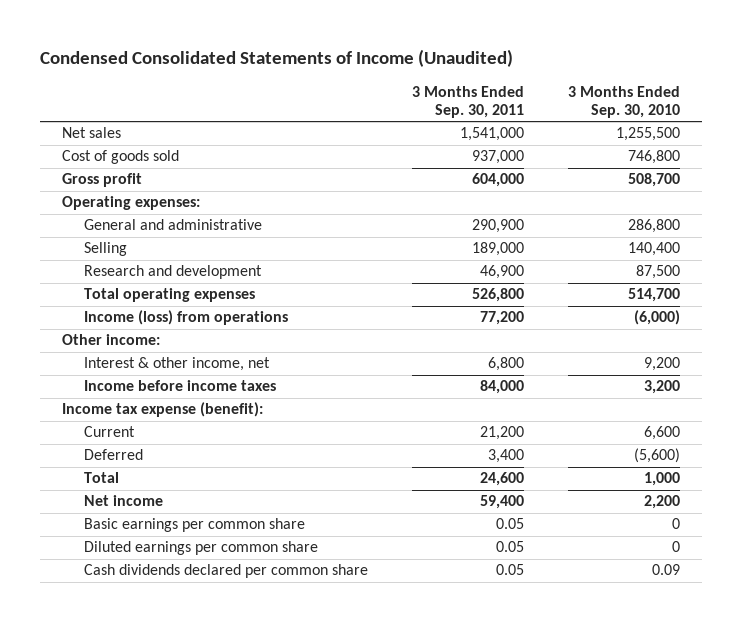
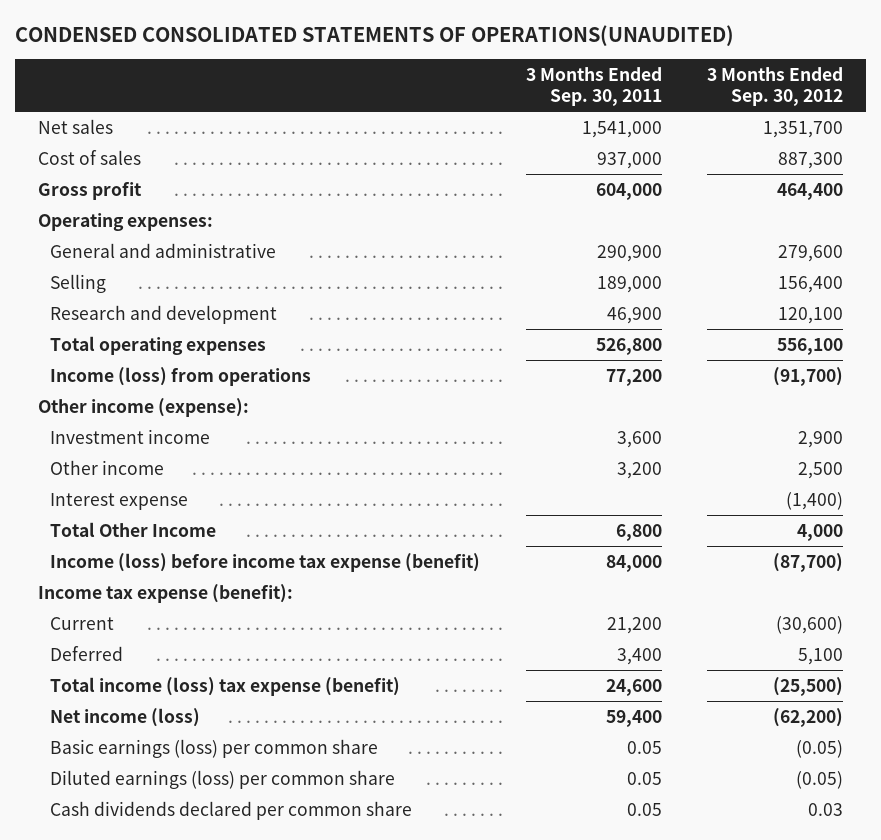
- Condensed Consolidated Statements of Income (Unaudited)
+ CONDENSED CONSOLIDATED STATEMENTS OF OPERATIONS(UNAUDITED)
- | 3 Months Ended Sep. 30, 2011 | 3 Months Ended Sep. 30, 2010
+ | 3 Months Ended Sep. 30, 2011 | 3 Months Ended Sep. 30, 2012
- Cost of goods sold | 937,000 | 746,800
+ Cost of sales | 937,000 | 887,300
- Other income:
- Interest & other income, net | 6,800 | 9,200
- Income before income taxes | 84,000 | 3,200
+ Other income (expense):
+ Investment income | 3,600 | 2,900
+ Other income | 3,200 | 2,500
+ Interest expense | | (1,400)
+ Total Other Income | 6,800 | 4,000
+ Income (loss) before income tax expense (benefit) | 84,000 | (87,700)
- Total | 24,600 | 1,000
- Net income | 59,400 | 2,200
- Basic earnings per common share | 0.05 | 0
- Diluted earnings per common share | 0.05 | 0
+ Total income (loss) tax expense (benefit) | 24,600 | (25,500)
+ Net income (loss) | 59,400 | (62,200)
+ Basic earnings (loss) per common share | 0.05 | (0.05)
+ Diluted earnings (loss) per common share | 0.05 | (0.05)

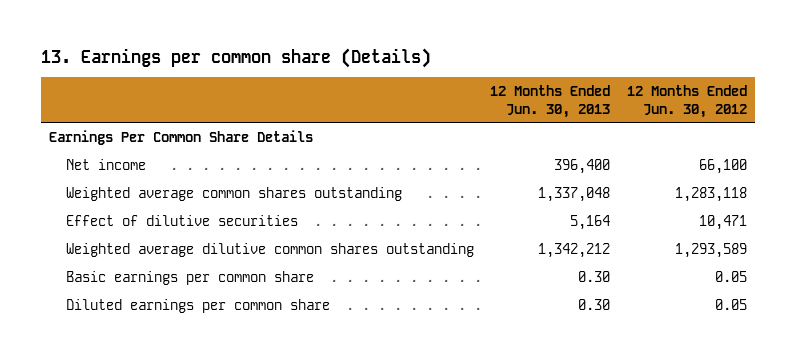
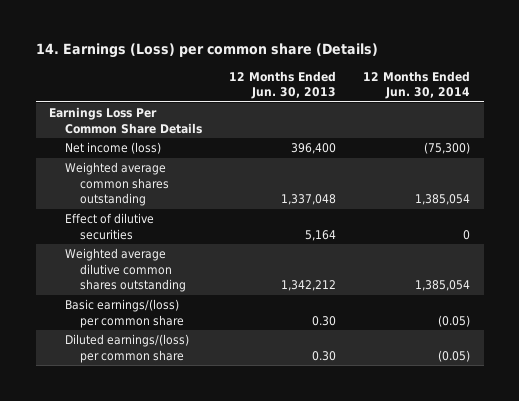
- 13. Earnings per common share (Details)
+ 14. Earnings (Loss) per common share (Details)
- | 12 Months Ended Jun. 30, 2013 | 12 Months Ended Jun. 30, 2012
+ | 12 Months Ended Jun. 30, 2013 | 12 Months Ended Jun. 30, 2014
- Earnings Per Common Share Details
- Net income | 396,400 | 66,100
+ Earnings Loss Per Common Share Details
+ Net income (loss) | 396,400 | (75,300)
- Basic earnings per common share | 0.30 | 0.05
- Diluted earnings per common share | 0.30 | 0.05
+ Basic earnings/(loss) per common share | 0.30 | (0.05)
+ Diluted earnings/(loss) per common share | 0.30 | (0.05)

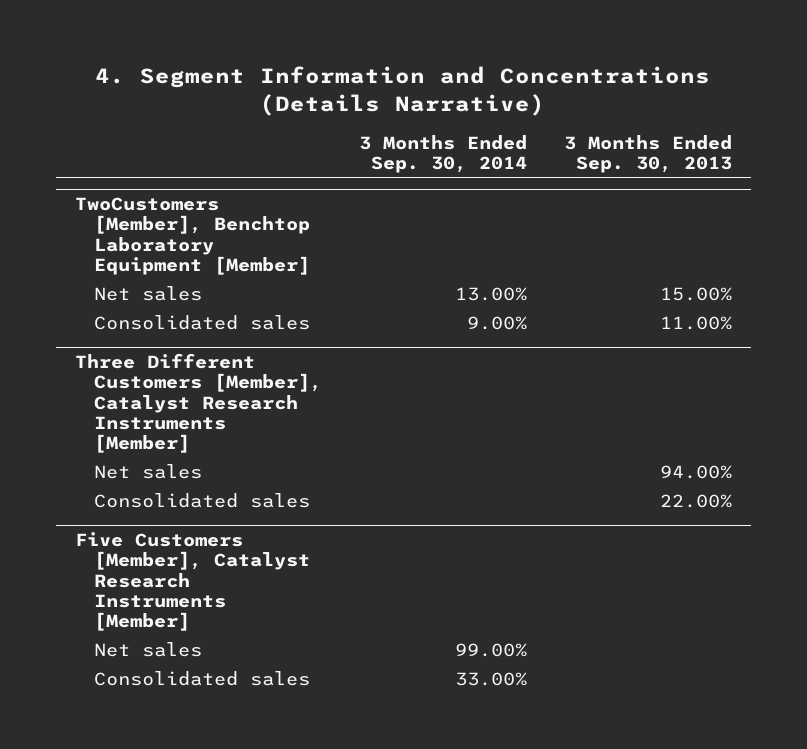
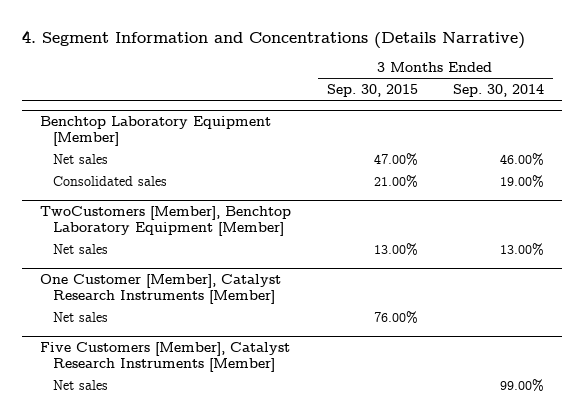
- | 3 Months Ended Sep. 30, 2014 | 3 Months Ended Sep. 30, 2013
+ | 3 Months Ended Sep. 30, 2015 | 3 Months Ended Sep. 30, 2014
+ Benchtop Laboratory Equipment [Member]
+ Net sales | 47.00% | 46.00%
+ Consolidated sales | 21.00% | 19.00%
@ TwoCustomers [Member], Benchtop Laboratory Equipment [Member]
- Consolidated sales | 9.00% | 11.00%
- Three Different Customers [Member], Catalyst Research Instruments [Member]
+ One Customer [Member], Catalyst Research Instruments [Member]
- Consolidated sales | | 22.00%
@ Five Customers [Member], Catalyst Research Instruments [Member]
- Consolidated sales | 33.00% |

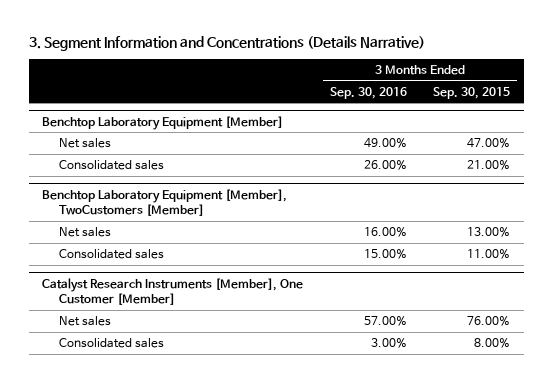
- 4. Segment Information and Concentrations (Details Narrative)
+ 3. Segment Information and Concentrations (Details Narrative)
- | 3 Months Ended Sep. 30, 2015 | 3 Months Ended Sep. 30, 2014
+ | 3 Months Ended Sep. 30, 2016 | 3 Months Ended Sep. 30, 2015
- TwoCustomers [Member], Benchtop Laboratory Equipment [Member]
+ Benchtop Laboratory Equipment [Member], TwoCustomers [Member]
- One Customer [Member], Catalyst Research Instruments [Member]
+ Consolidated sales | 15.00% | 11.00%
+ Catalyst Research Instruments [Member], One Customer [Member]
- Five Customers [Member], Catalyst Research Instruments [Member]
- Net sales | | 99.00%
+ Consolidated sales | 3.00% | 8.00%

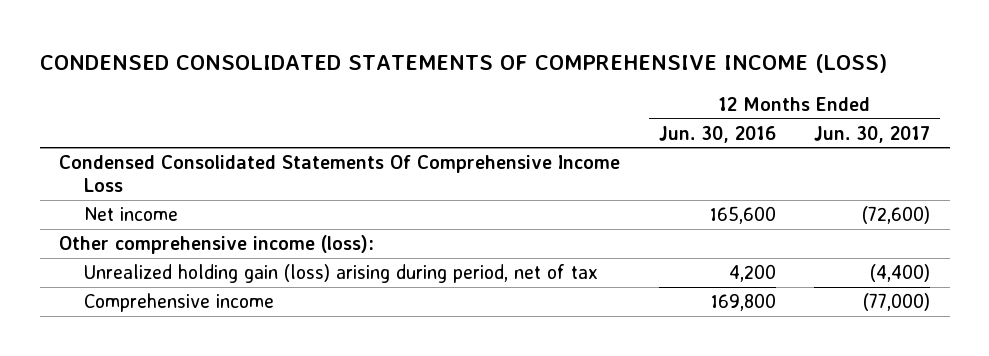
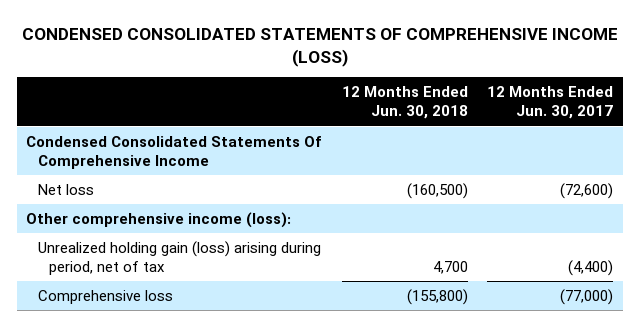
- | 12 Months Ended Jun. 30, 2016 | 12 Months Ended Jun. 30, 2017
+ | 12 Months Ended Jun. 30, 2018 | 12 Months Ended Jun. 30, 2017
- Condensed Consolidated Statements Of Comprehensive Income Loss
- Net income | 165,600 | (72,600)
+ Condensed Consolidated Statements Of Comprehensive Income
+ Net loss | (160,500) | (72,600)
- Comprehensive income | 169,800 | (77,000)
+ Comprehensive loss | (155,800) | (77,000)

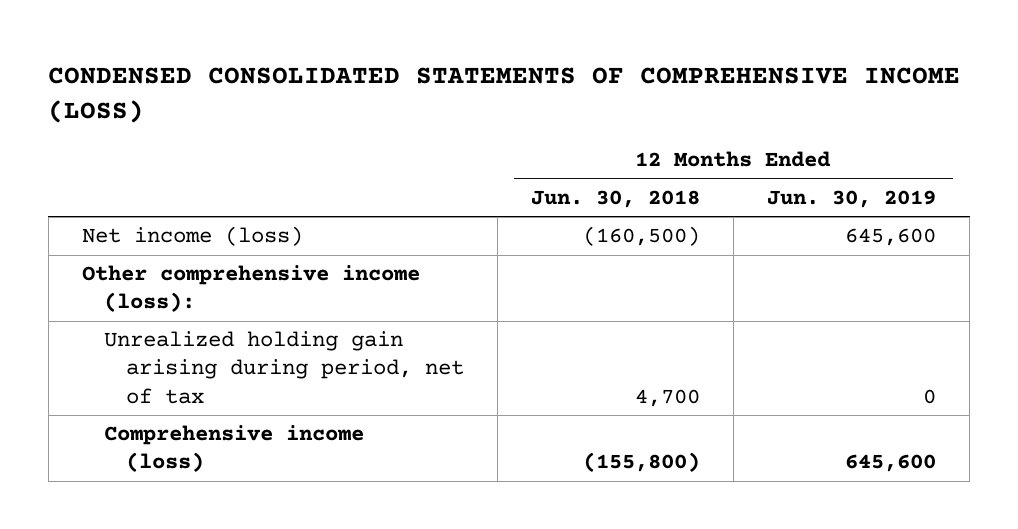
- | 12 Months Ended Jun. 30, 2018 | 12 Months Ended Jun. 30, 2017
+ | 12 Months Ended Jun. 30, 2018 | 12 Months Ended Jun. 30, 2019
- Condensed Consolidated Statements Of Comprehensive Income
- Net loss | (160,500) | (72,600)
+ Net income (loss) | (160,500) | 645,600
- Unrealized holding gain (loss) arising during period, net of tax | 4,700 | (4,400)
- Comprehensive loss | (155,800) | (77,000)
+ Unrealized holding gain arising during period, net of tax | 4,700 | 0
+ Comprehensive income (loss) | (155,800) | 645,600

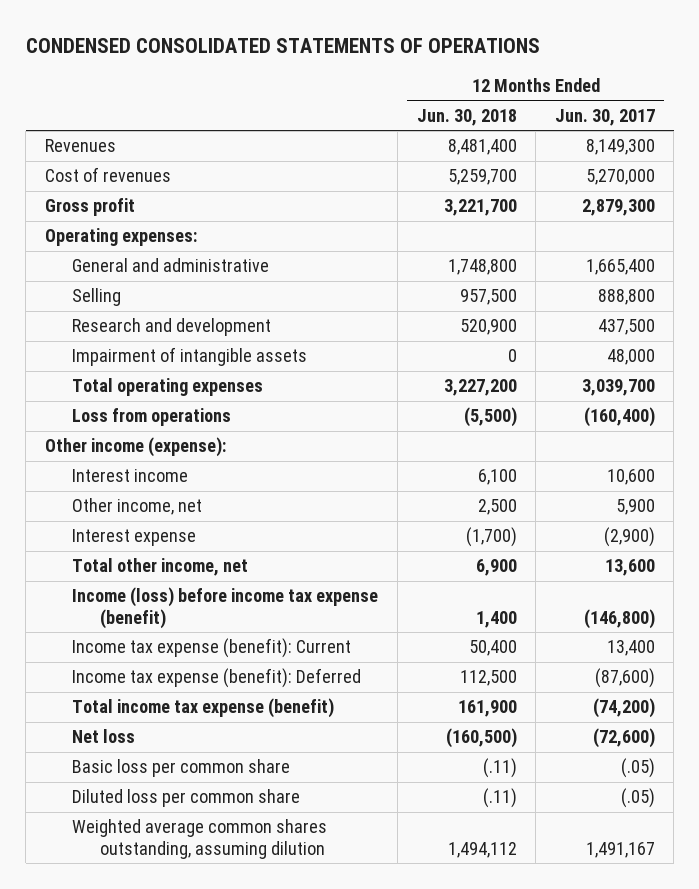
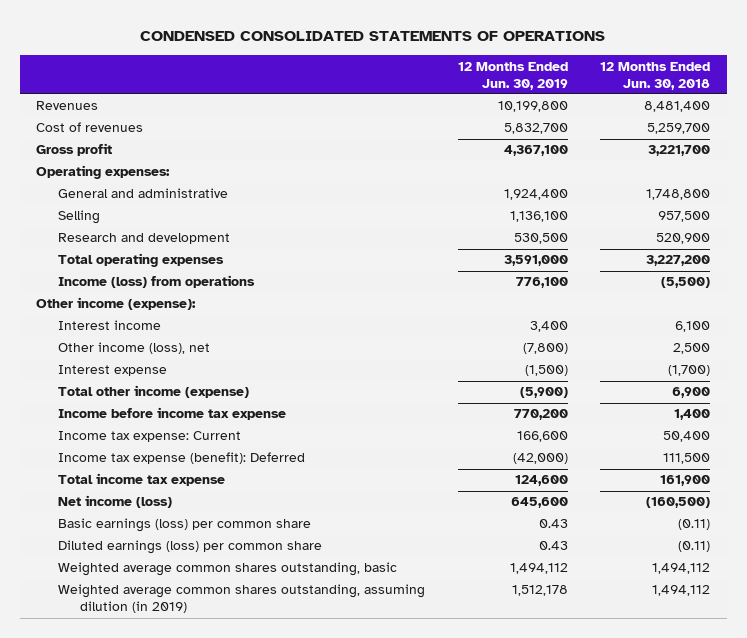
- | 12 Months Ended Jun. 30, 2018 | 12 Months Ended Jun. 30, 2017
+ | 12 Months Ended Jun. 30, 2019 | 12 Months Ended Jun. 30, 2018
- Impairment of intangible assets | 0 | 48,000
- Loss from operations | (5,500) | (160,400)
+ Income (loss) from operations | 776,100 | (5,500)
- Other income, net | 2,500 | 5,900
+ Other income (loss), net | (7,800) | 2,500
- Total other income, net | 6,900 | 13,600
- Income (loss) before income tax expense (benefit) | 1,400 | (146,800)
- Income tax expense (benefit): Current | 50,400 | 13,400
- Income tax expense (benefit): Deferred | 112,500 | (87,600)
- Total income tax expense (benefit) | 161,900 | (74,200)
- Net loss | (160,500) | (72,600)
- Basic loss per common share | (.11) | (.05)
- Diluted loss per common share | (.11) | (.05)
- Weighted average common shares outstanding, assuming dilution | 1,494,112 | 1,491,167
+ Total other income (expense) | (5,900) | 6,900
+ Income before income tax expense | 770,200 | 1,400
+ Income tax expense: Current | 166,600 | 50,400
+ Income tax expense (benefit): Deferred | (42,000) | 111,500
+ Total income tax expense | 124,600 | 161,900
+ Net income (loss) | 645,600 | (160,500)
+ Basic earnings (loss) per common share | 0.43 | (0.11)
+ Diluted earnings (loss) per common share | 0.43 | (0.11)
+ Weighted average common shares outstanding, basic | 1,494,112 | 1,494,112
+ Weighted average common shares outstanding, assuming dilution (in 2019) | 1,512,178 | 1,494,112

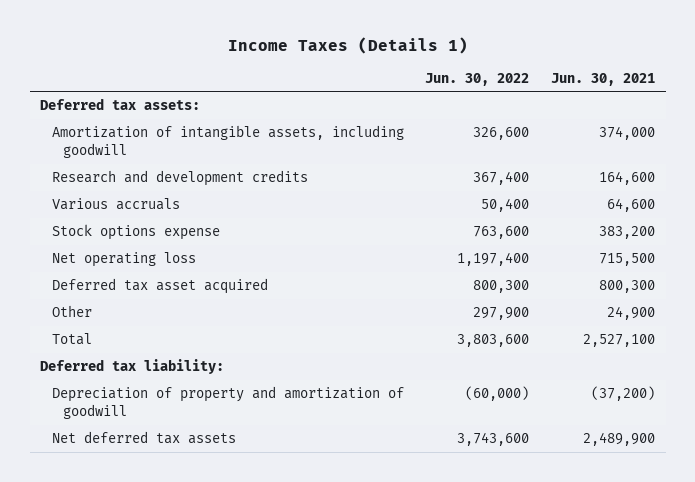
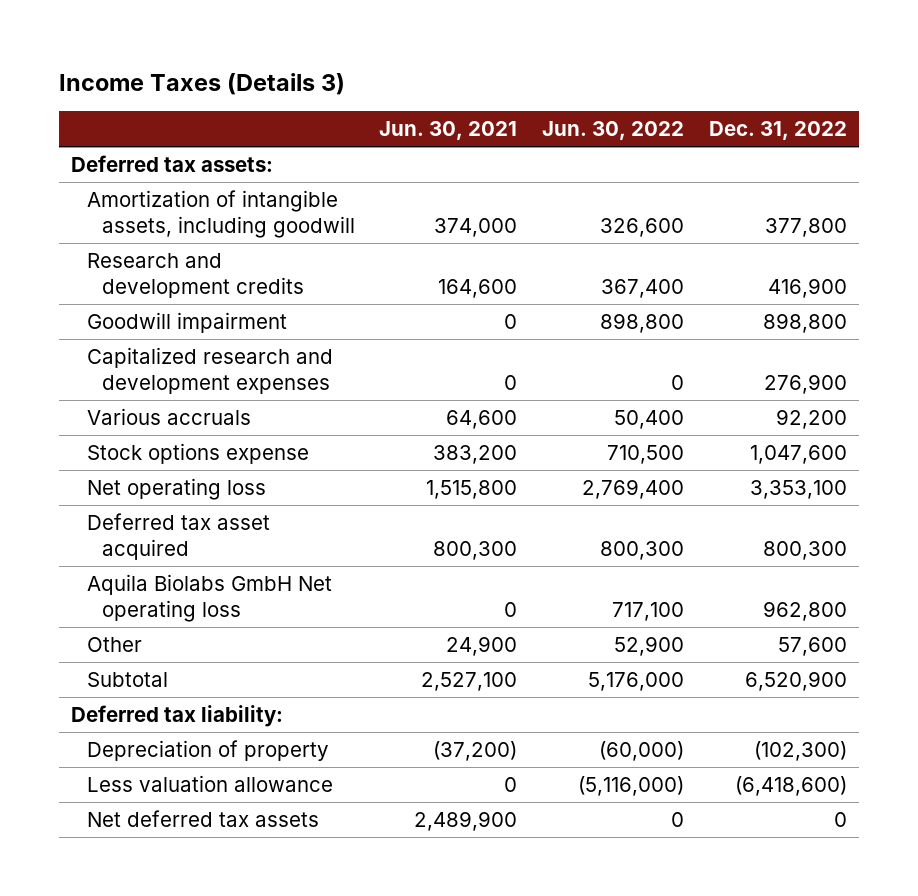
- Income Taxes (Details 1)
+ Income Taxes (Details 3)
- | Jun. 30, 2022 | Jun. 30, 2021
+ | Jun. 30, 2021 | Jun. 30, 2022 | Dec. 31, 2022
+ Goodwill impairment | 0 | 898,800 | 898,800
+ Capitalized research and development expenses | 0 | 0 | 276,900
- Stock options expense | 763,600 | 383,200
- Net operating loss | 1,197,400 | 715,500
+ Stock options expense | 383,200 | 710,500 | 1,047,600
+ Net operating loss | 1,515,800 | 2,769,400 | 3,353,100
- Other | 297,900 | 24,900
- Total | 3,803,600 | 2,527,100
+ Aquila Biolabs GmbH Net operating loss | 0 | 717,100 | 962,800
+ Other | 24,900 | 52,900 | 57,600
+ Subtotal | 2,527,100 | 5,176,000 | 6,520,900
- Depreciation of property and amortization of goodwill | (60,000) | (37,200)
- Net deferred tax assets | 3,743,600 | 2,489,900
+ Depreciation of property | (37,200) | (60,000) | (102,300)
+ Less valuation allowance | 0 | (5,116,000) | (6,418,600)
+ Net deferred tax assets | 2,489,900 | 0 | 0

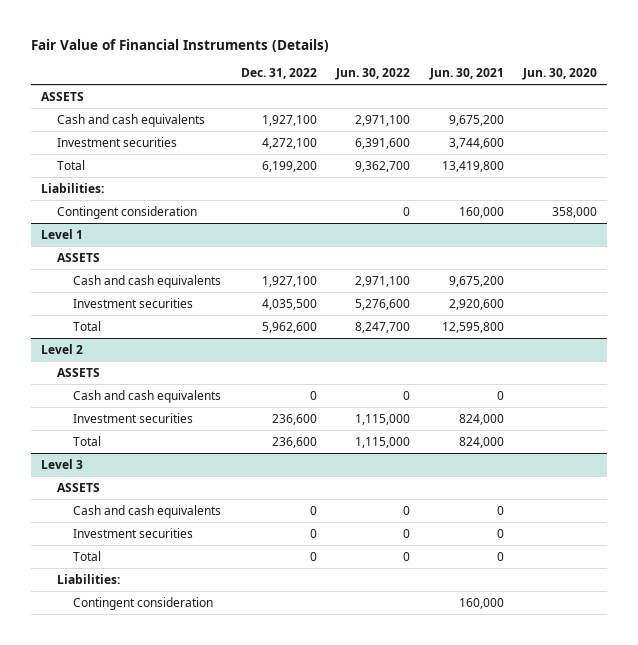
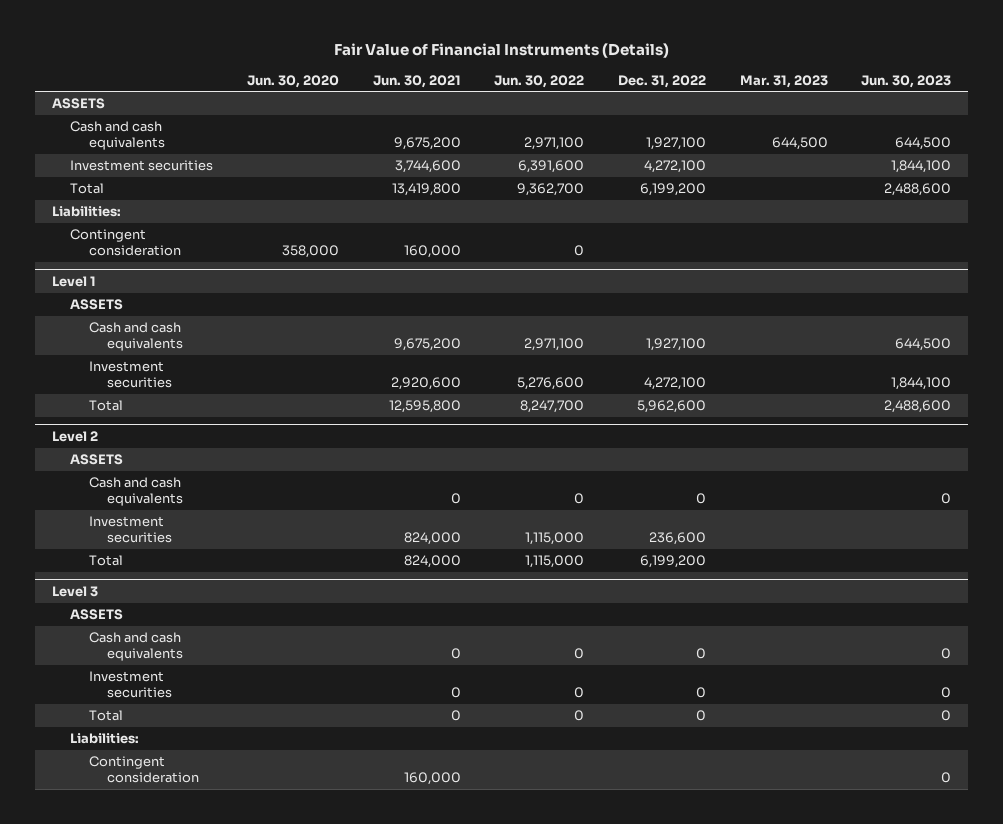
- | Dec. 31, 2022 | Jun. 30, 2022 | Jun. 30, 2021 | Jun. 30, 2020
+ | Jun. 30, 2020 | Jun. 30, 2021 | Jun. 30, 2022 | Dec. 31, 2022 | Mar. 31, 2023 | Jun. 30, 2023
@ Level 1
- Investment securities | 4,035,500 | 5,276,600 | 2,920,600 |
+ Investment securities | | 2,920,600 | 5,276,600 | 4,272,100 | | 1,844,100
@ Level 2
- Total | 236,600 | 1,115,000 | 824,000 |
+ Total | | 824,000 | 1,115,000 | 6,199,200 | |

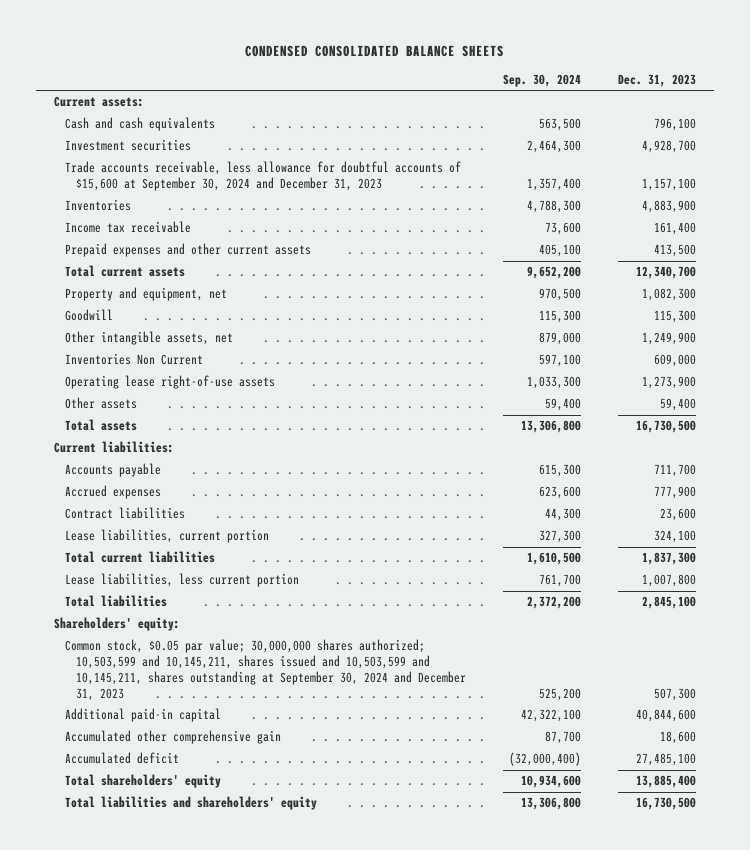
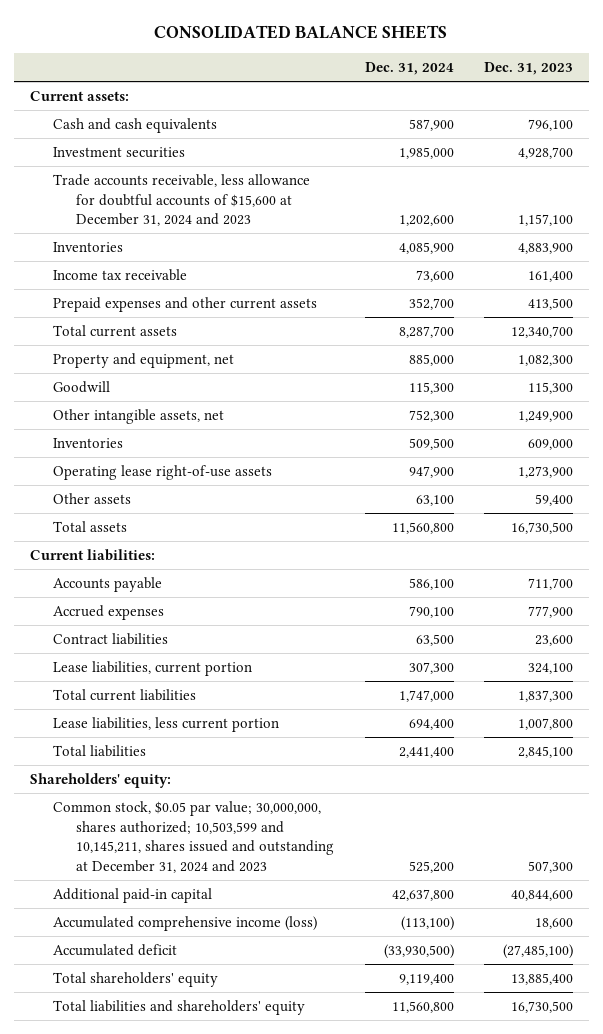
- CONDENSED CONSOLIDATED BALANCE SHEETS
+ CONSOLIDATED BALANCE SHEETS
- | Sep. 30, 2024 | Dec. 31, 2023
+ | Dec. 31, 2024 | Dec. 31, 2023
- Trade accounts receivable, less allowance for doubtful accounts of $15,600 at September 30, 2024 and December 31, 2023 | 1,357,400 | 1,157,100
+ Trade accounts receivable, less allowance for doubtful accounts of $15,600 at December 31, 2024 and 2023 | 1,202,600 | 1,157,100
- Inventories Non Current | 597,100 | 609,000
+ Inventories | 509,500 | 609,000
- Common stock, $0.05 par value; 30,000,000 shares authorized; 10,503,599 and 10,145,211, shares issued and 10,503,599 and 10,145,211, shares outstanding at September 30, 2024 and December 31, 2023 | 525,200 | 507,300
+ Common stock, $0.05 par value; 30,000,000, shares authorized; 10,503,599 and 10,145,211, shares issued and outstanding at December 31, 2024 and 2023 | 525,200 | 507,300
- Accumulated other comprehensive gain | 87,700 | 18,600
- Accumulated deficit | (32,000,400) | 27,485,100
+ Accumulated comprehensive income (loss) | (113,100) | 18,600
+ Accumulated deficit | (33,930,500) | (27,485,100)

